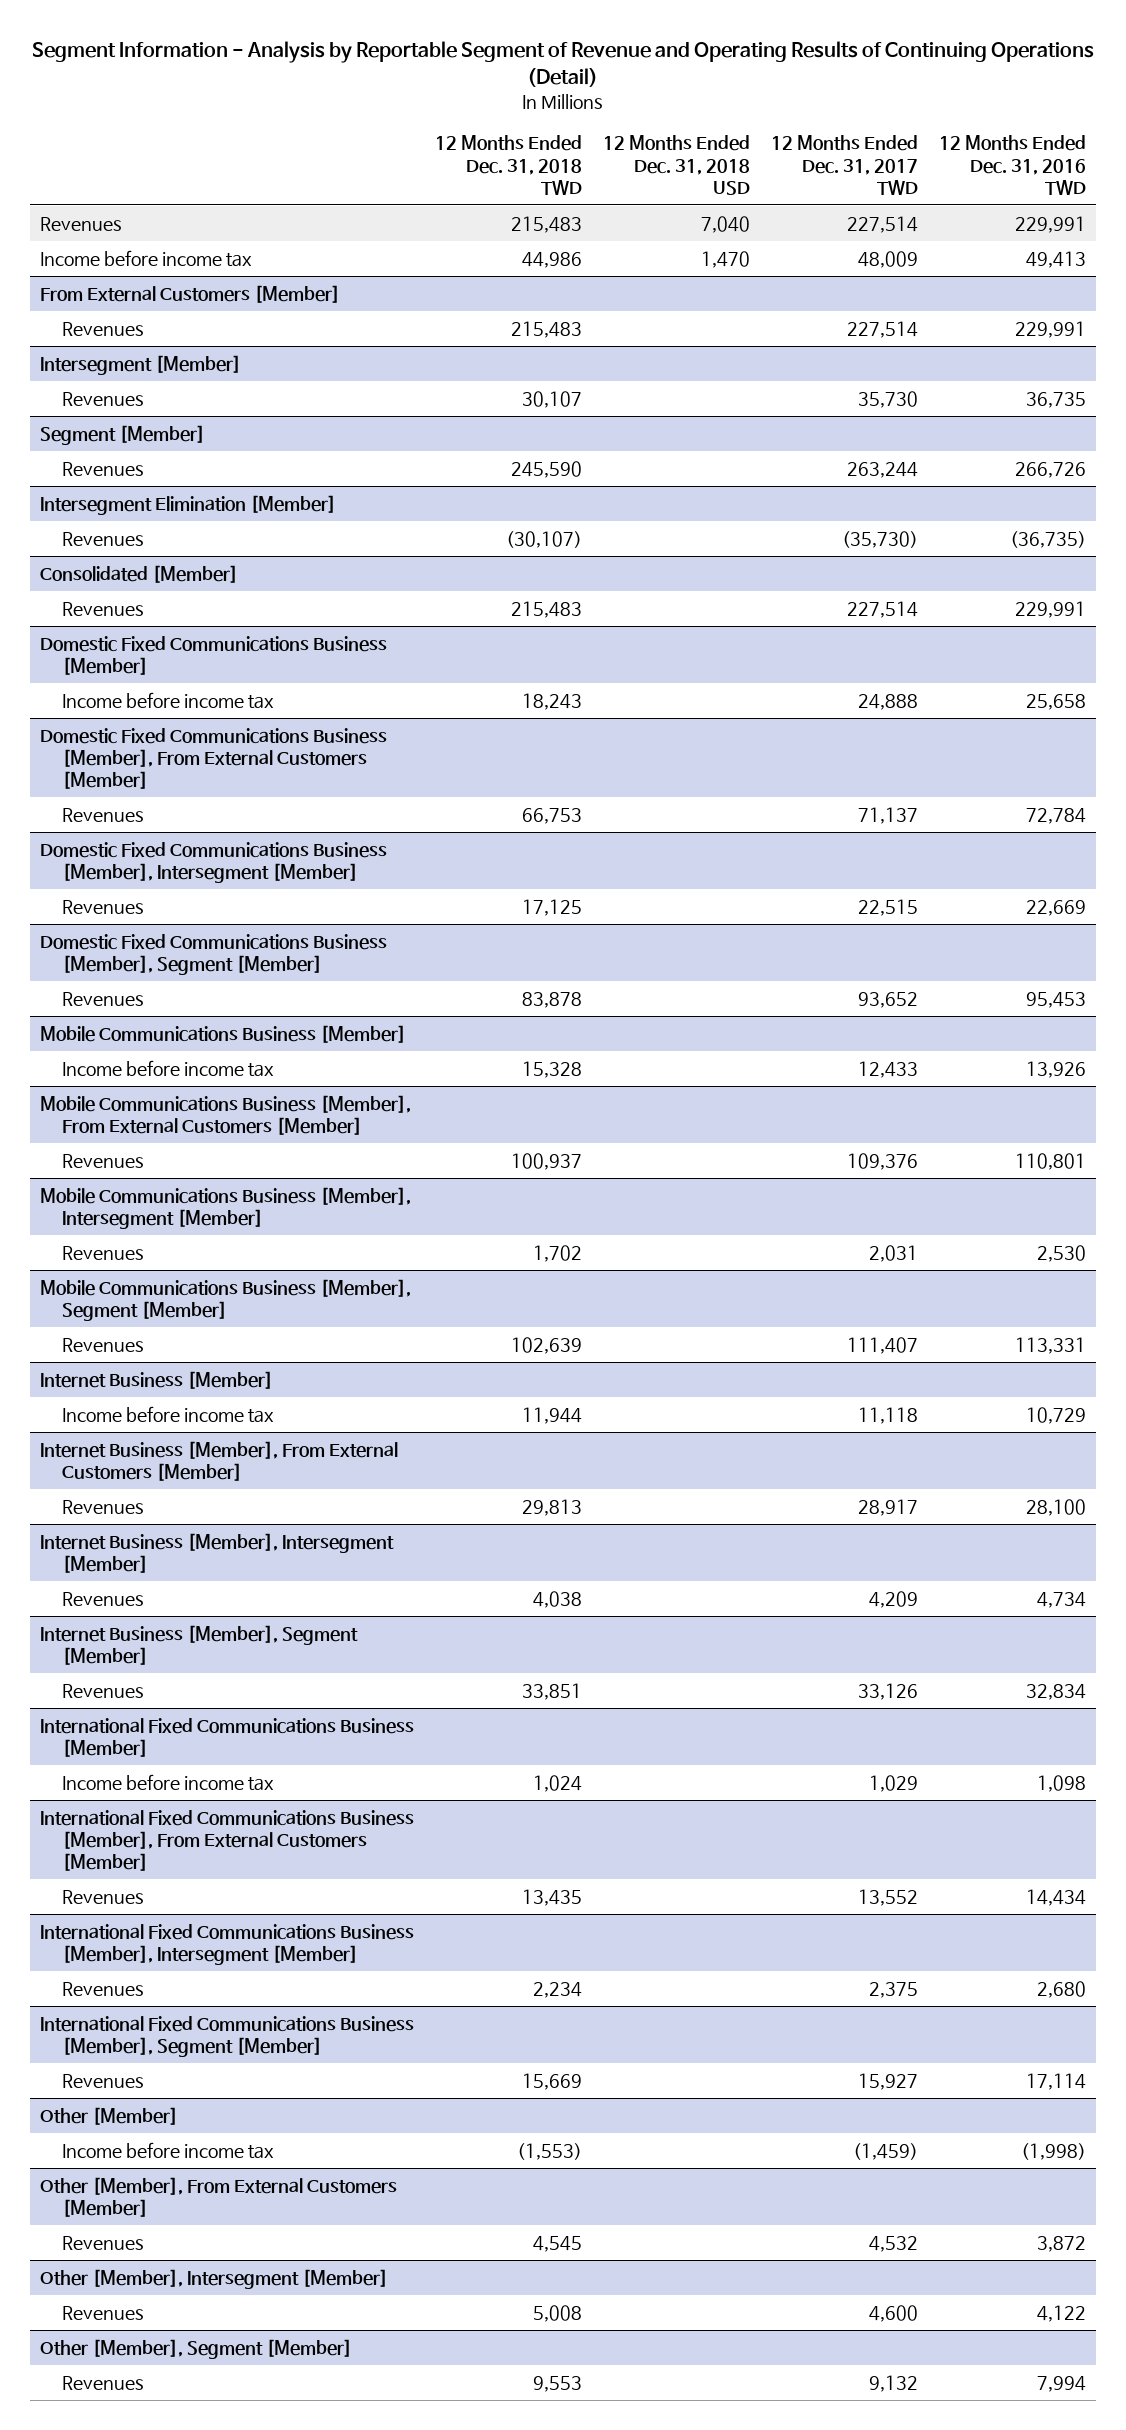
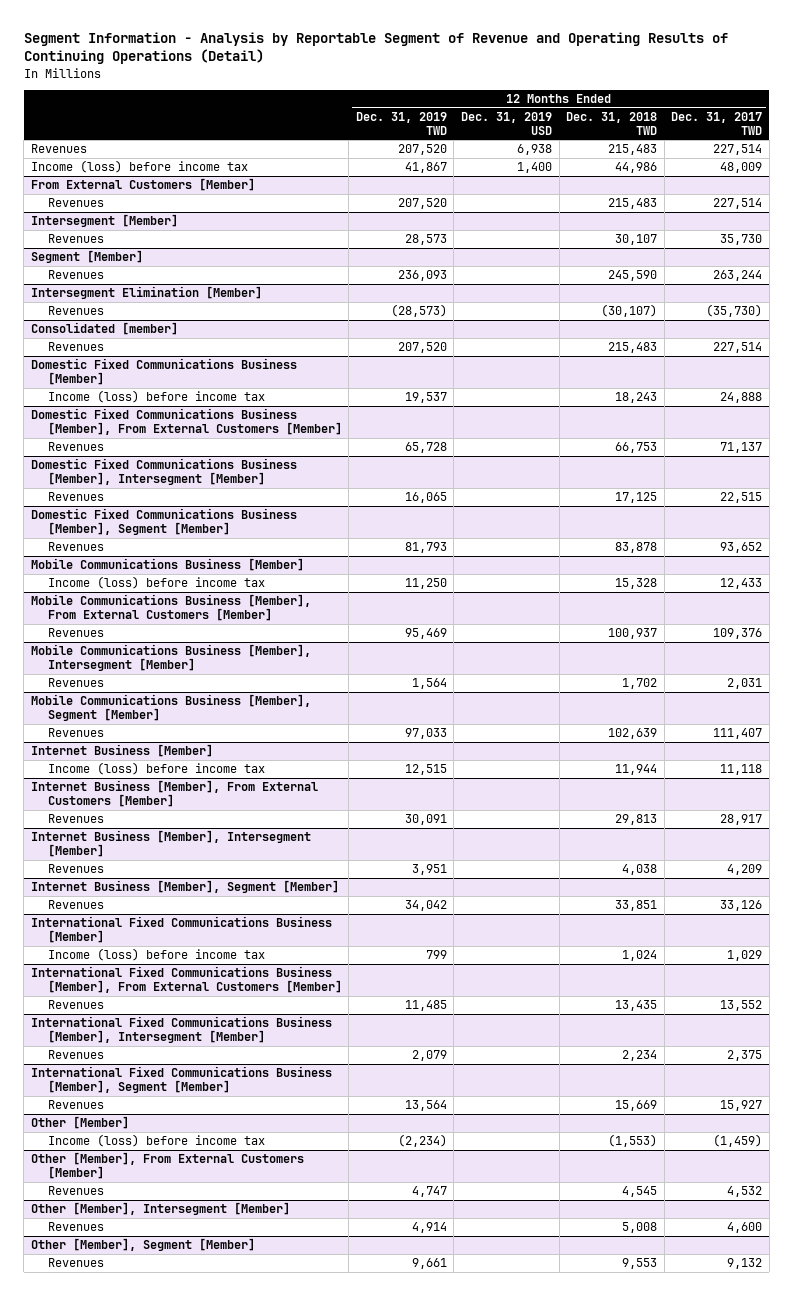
- | 12 Months Ended Dec. 31, 2018 TWD | 12 Months Ended Dec. 31, 2018 USD | 12 Months Ended Dec. 31, 2017 TWD | 12 Months Ended Dec. 31, 2016 TWD
+ | 12 Months Ended Dec. 31, 2019 TWD | 12 Months Ended Dec. 31, 2019 USD | 12 Months Ended Dec. 31, 2018 TWD | 12 Months Ended Dec. 31, 2017 TWD
- Income before income tax | 44,986 | 1,470 | 48,009 | 49,413
+ Income (loss) before income tax | 41,867 | 1,400 | 44,986 | 48,009
- Consolidated [Member]
+ Consolidated [member]
@ Domestic Fixed Communications Business [Member]
- Income before income tax | 18,243 | | 24,888 | 25,658
+ Income (loss) before income tax | 19,537 | | 18,243 | 24,888
@ Mobile Communications Business [Member]
- Income before income tax | 15,328 | | 12,433 | 13,926
+ Income (loss) before income tax | 11,250 | | 15,328 | 12,433
@ Internet Business [Member]
- Income before income tax | 11,944 | | 11,118 | 10,729
+ Income (loss) before income tax | 12,515 | | 11,944 | 11,118
@ International Fixed Communications Business [Member]
- Income before income tax | 1,024 | | 1,029 | 1,098
+ Income (loss) before income tax | 799 | | 1,024 | 1,029
@ Other [Member]
- Income before income tax | (1,553) | | (1,459) | (1,998)
+ Income (loss) before income tax | (2,234) | | (1,553) | (1,459)

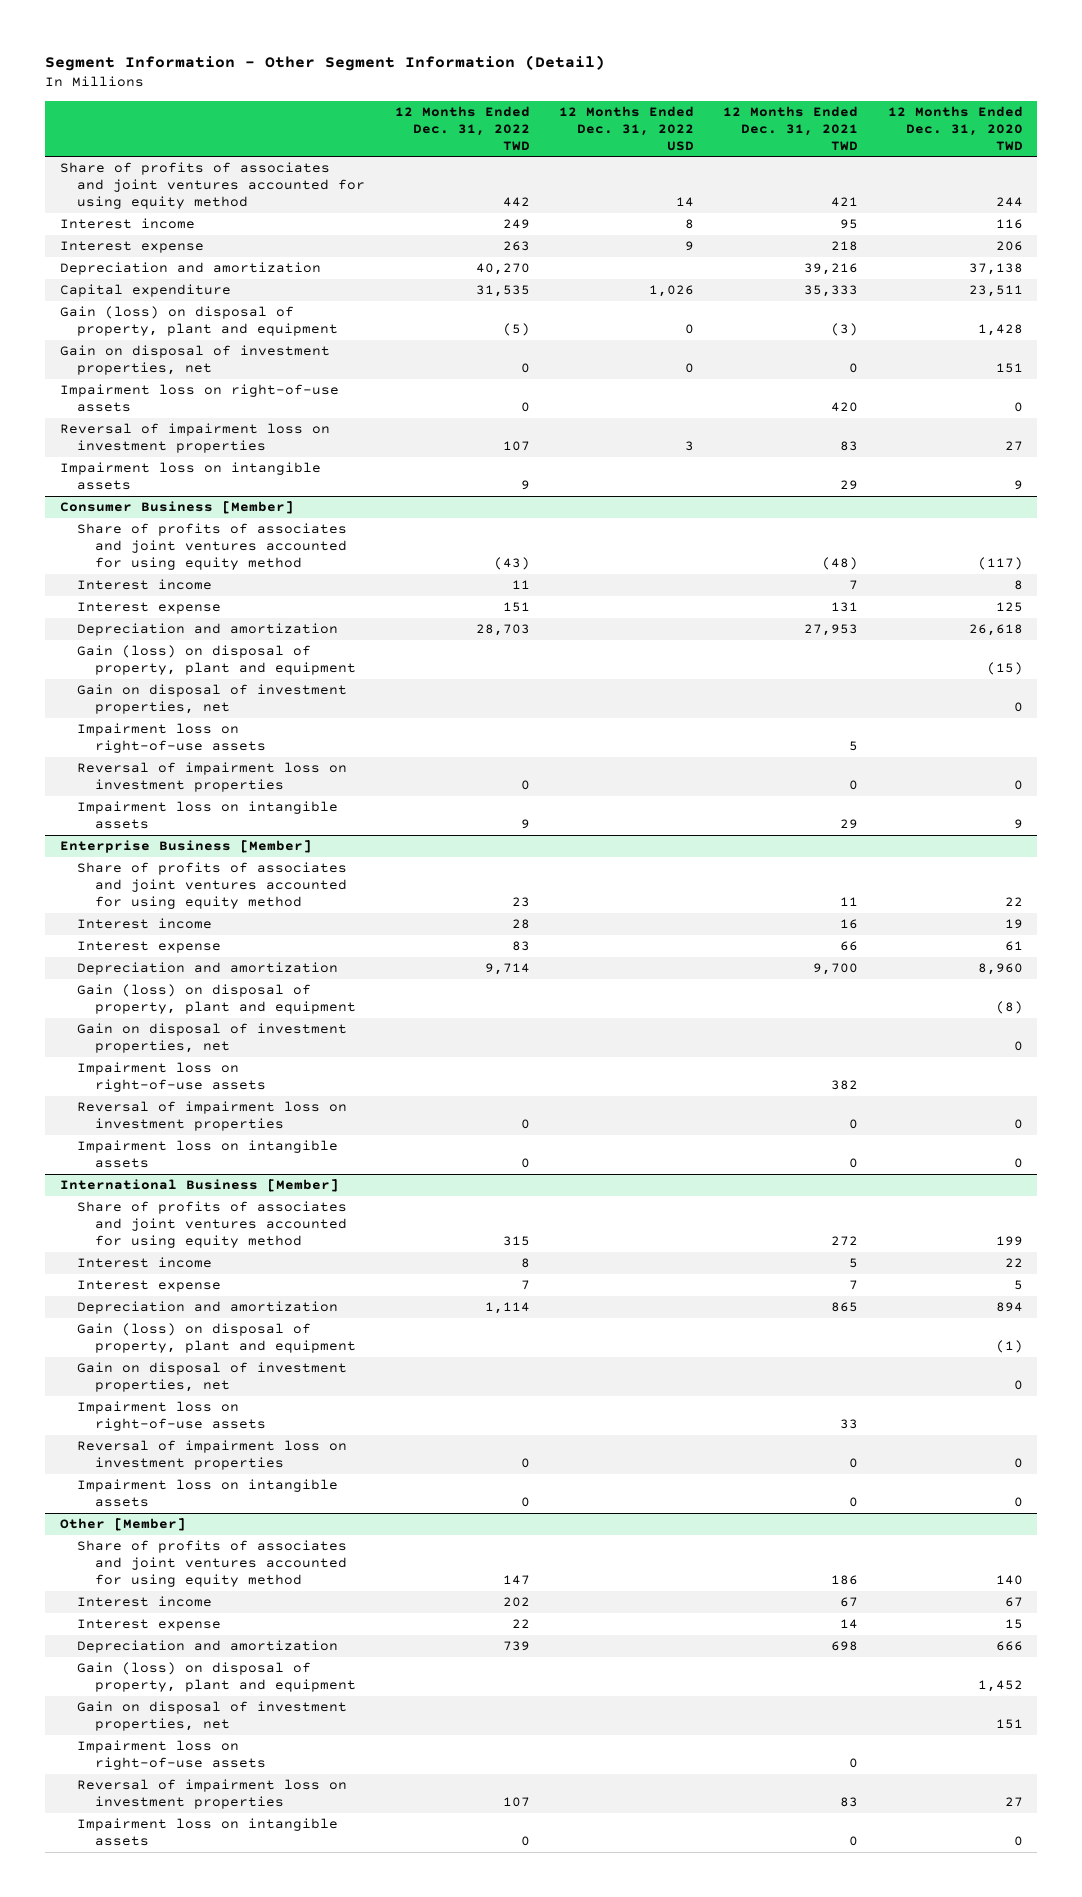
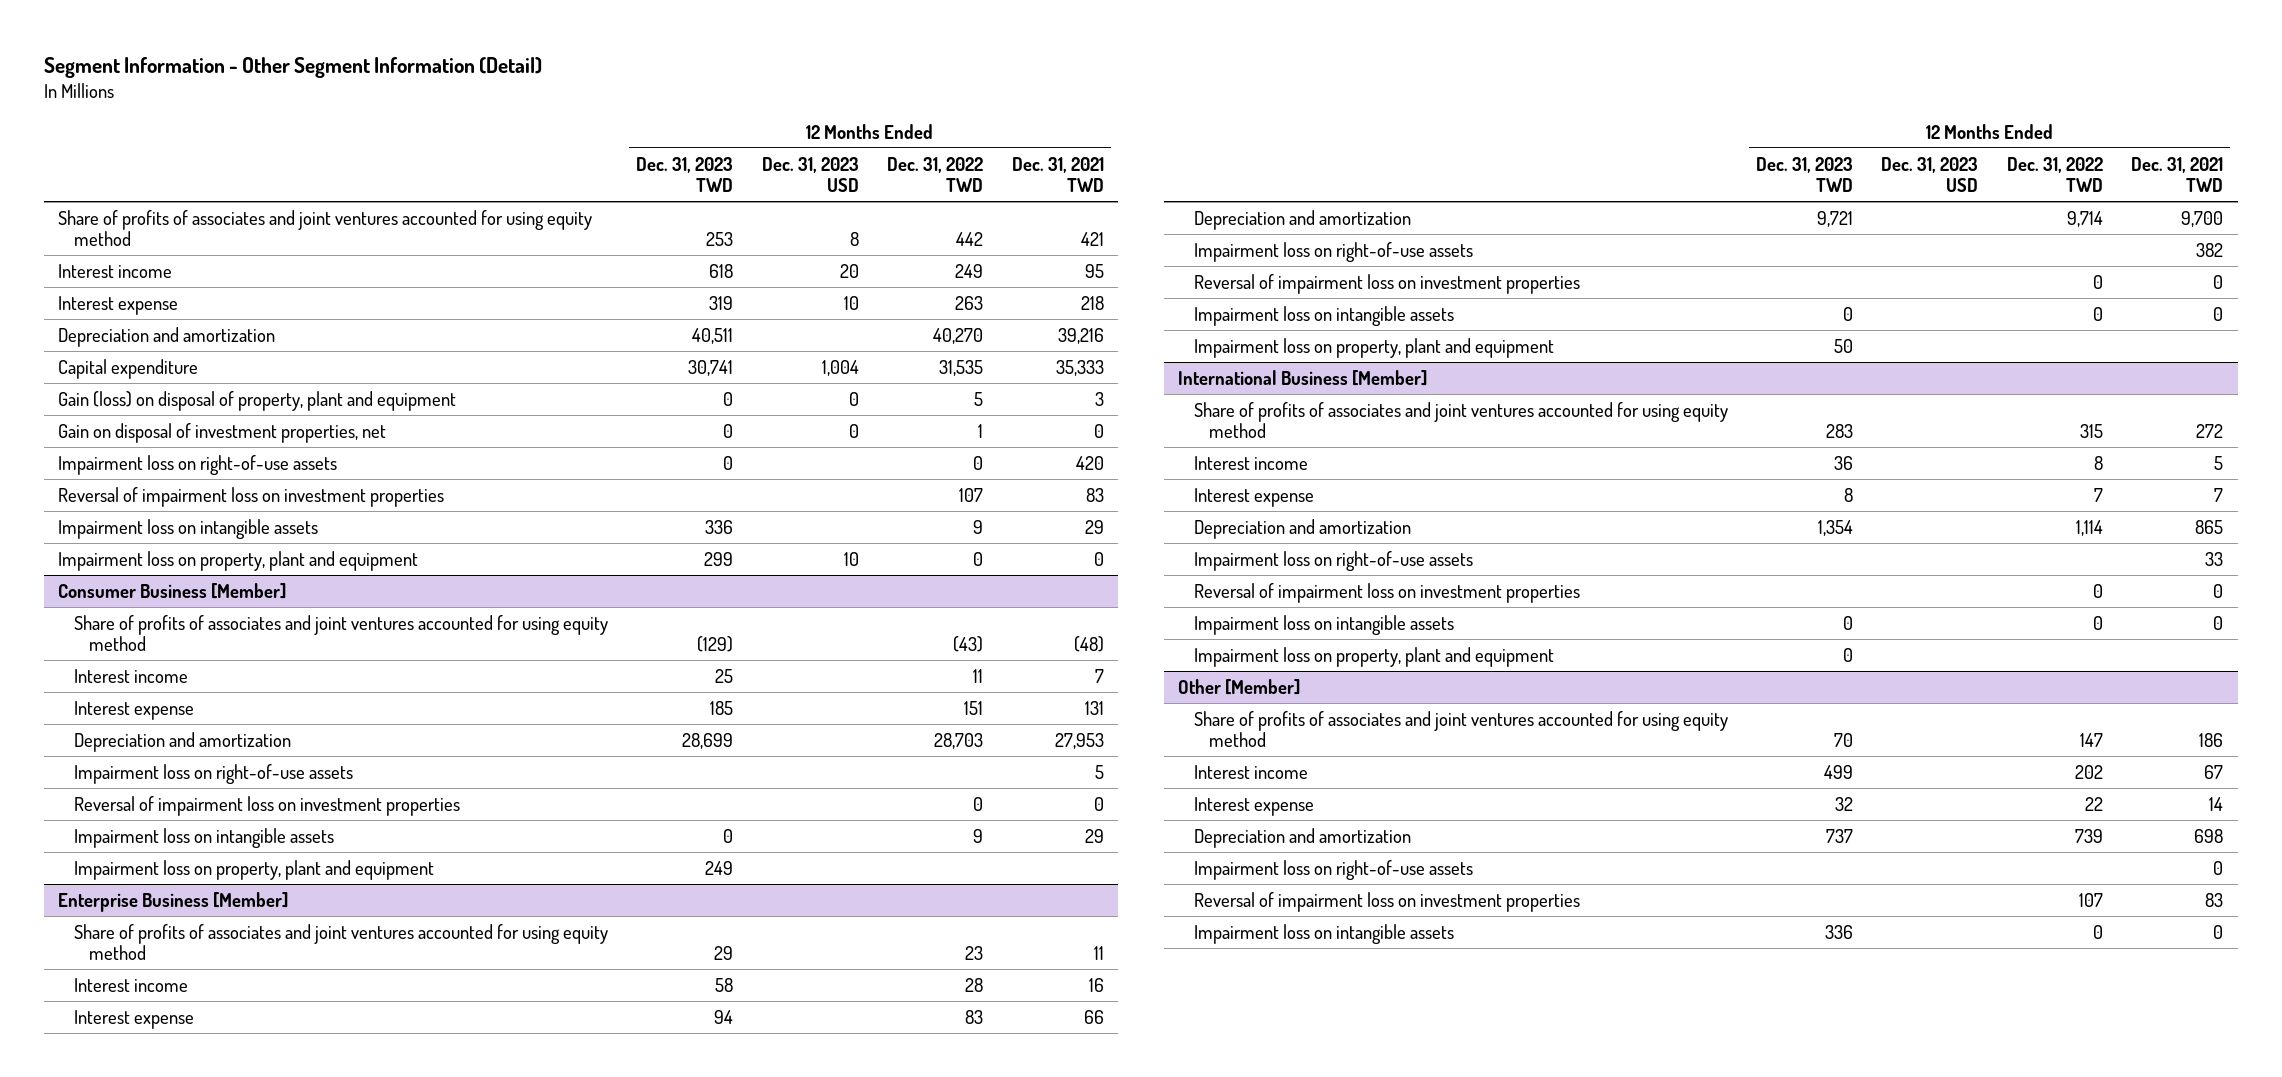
- | 12 Months Ended Dec. 31, 2022 TWD | 12 Months Ended Dec. 31, 2022 USD | 12 Months Ended Dec. 31, 2021 TWD | 12 Months Ended Dec. 31, 2020 TWD
+ | 12 Months Ended Dec. 31, 2023 TWD | 12 Months Ended Dec. 31, 2023 USD | 12 Months Ended Dec. 31, 2022 TWD | 12 Months Ended Dec. 31, 2021 TWD
- Gain (loss) on disposal of property, plant and equipment | (5) | 0 | (3) | 1,428
- Gain on disposal of investment properties, net | 0 | 0 | 0 | 151
+ Gain (loss) on disposal of property, plant and equipment | 0 | 0 | 5 | 3
+ Gain on disposal of investment properties, net | 0 | 0 | 1 | 0
+ Impairment loss on property, plant and equipment | 299 | 10 | 0 | 0
@ Consumer Business [Member]
- Gain (loss) on disposal of property, plant and equipment | | | | (15)
- Gain on disposal of investment properties, net | | | | 0
+ Impairment loss on property, plant and equipment | 249 | | |
@ Enterprise Business [Member]
- Gain (loss) on disposal of property, plant and equipment | | | | (8)
- Gain on disposal of investment properties, net | | | | 0
+ Impairment loss on property, plant and equipment | 50 | | |
@ International Business [Member]
- Gain (loss) on disposal of property, plant and equipment | | | | (1)
- Gain on disposal of investment properties, net | | | | 0
+ Impairment loss on property, plant and equipment | 0 | | |
@ Other [Member]
- Gain (loss) on disposal of property, plant and equipment | | | | 1,452
- Gain on disposal of investment properties, net | | | | 151

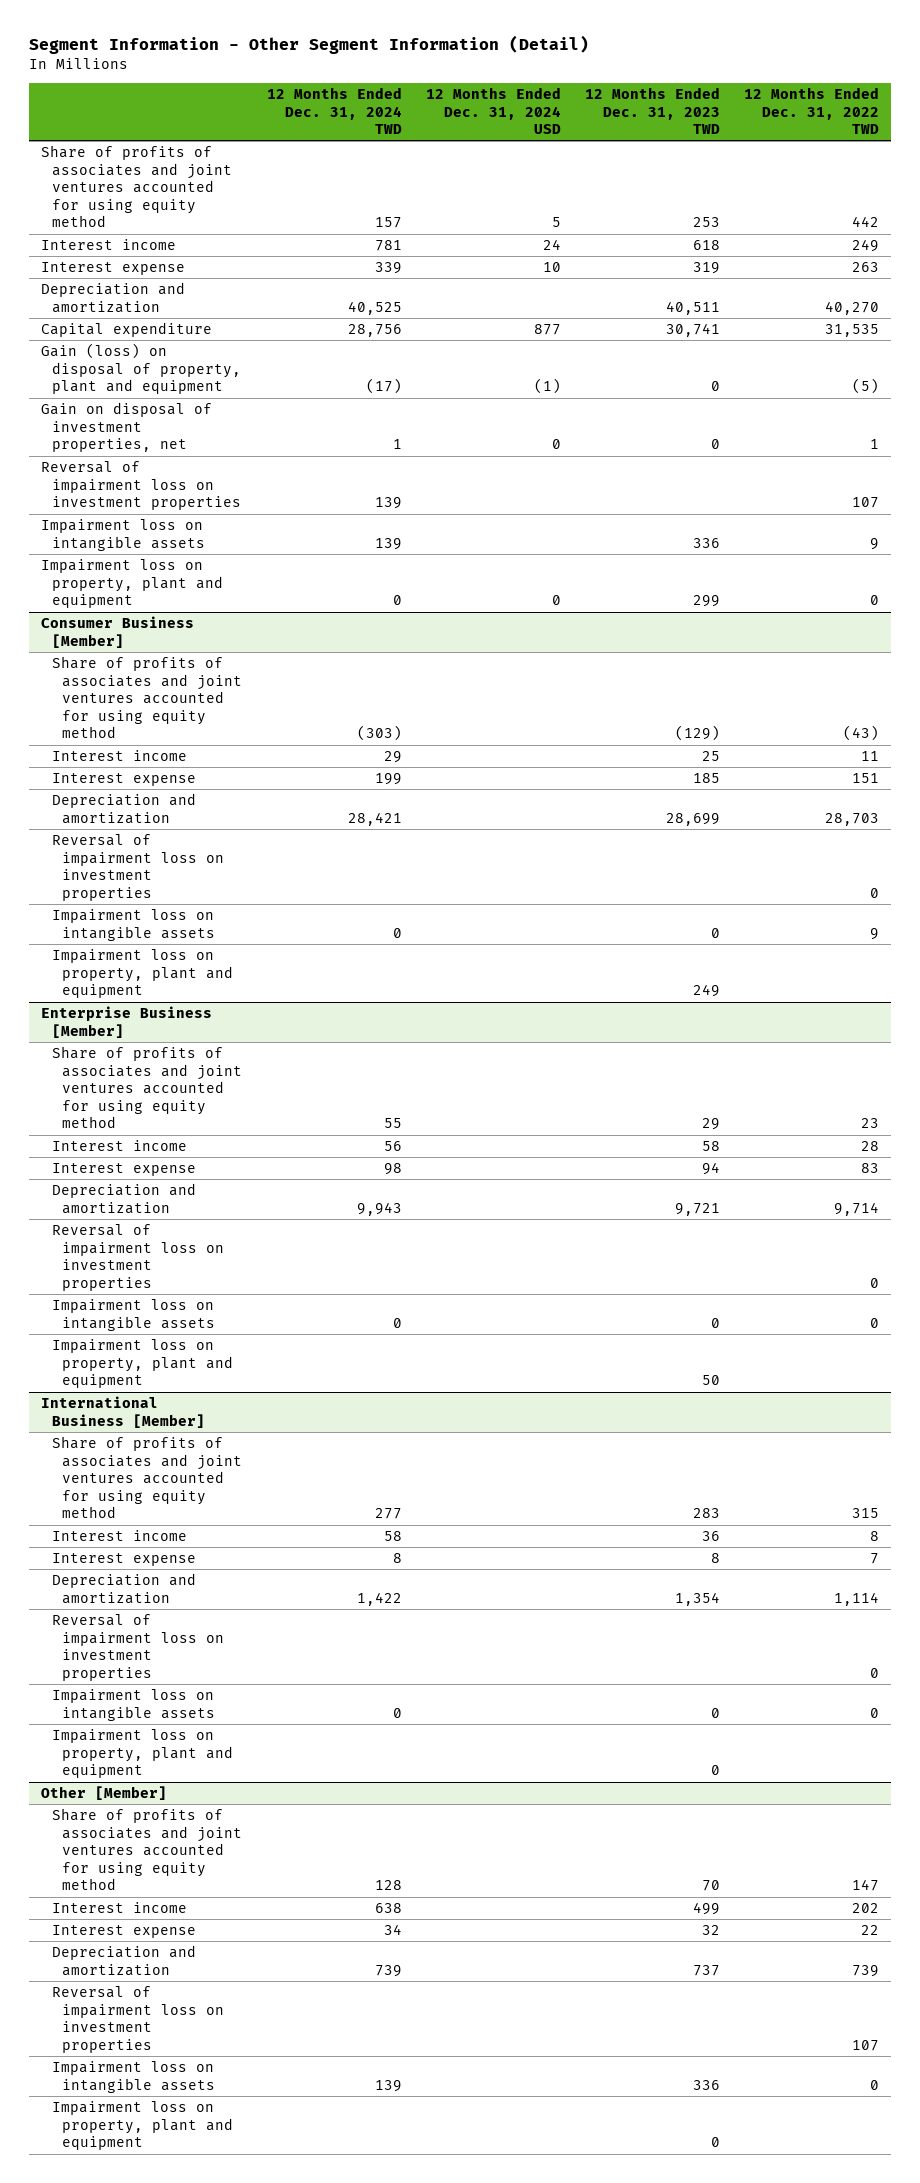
- | 12 Months Ended Dec. 31, 2023 TWD | 12 Months Ended Dec. 31, 2023 USD | 12 Months Ended Dec. 31, 2022 TWD | 12 Months Ended Dec. 31, 2021 TWD
+ | 12 Months Ended Dec. 31, 2024 TWD | 12 Months Ended Dec. 31, 2024 USD | 12 Months Ended Dec. 31, 2023 TWD | 12 Months Ended Dec. 31, 2022 TWD
- Gain (loss) on disposal of property, plant and equipment | 0 | 0 | 5 | 3
+ Gain (loss) on disposal of property, plant and equipment | (17) | (1) | 0 | (5)
- Impairment loss on right-of-use assets | 0 | | 0 | 420
@ Consumer Business [Member]
- Impairment loss on right-of-use assets | | | | 5
@ Enterprise Business [Member]
- Impairment loss on right-of-use assets | | | | 382
@ International Business [Member]
- Impairment loss on right-of-use assets | | | | 33
@ Other [Member]
- Impairment loss on right-of-use assets | | | | 0
+ Impairment loss on property, plant and equipment | | | 0 |

